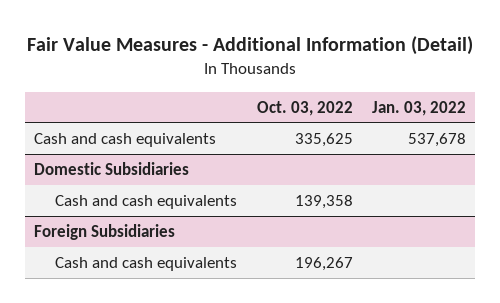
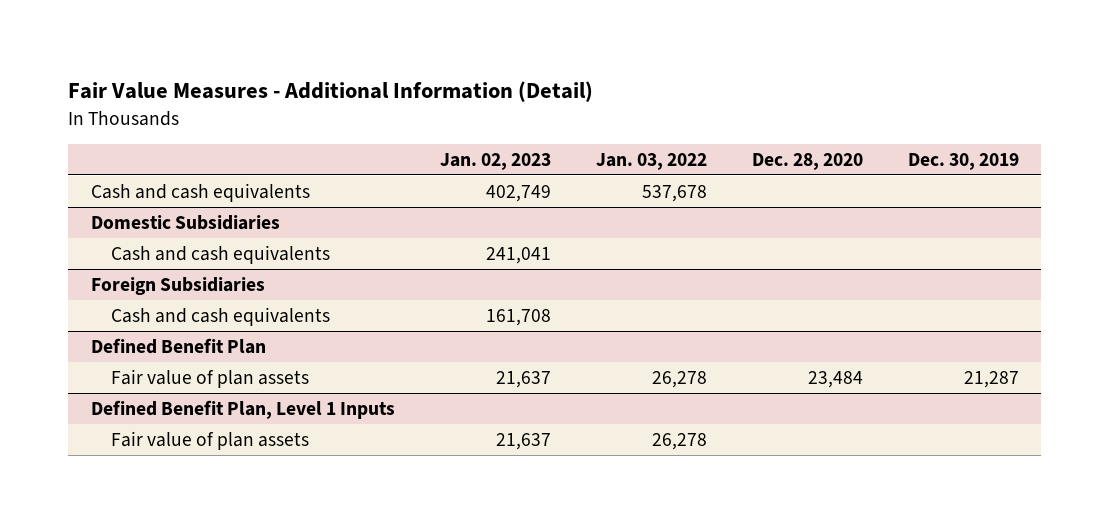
- | Oct. 03, 2022 | Jan. 03, 2022
+ | Jan. 02, 2023 | Jan. 03, 2022 | Dec. 28, 2020 | Dec. 30, 2019
+ Defined Benefit Plan
+ Fair value of plan assets | 21,637 | 26,278 | 23,484 | 21,287
+ Defined Benefit Plan, Level 1 Inputs
+ Fair value of plan assets | 21,637 | 26,278 | |

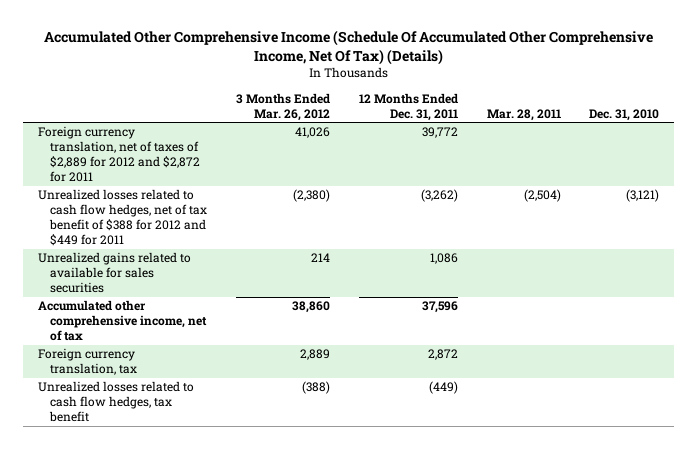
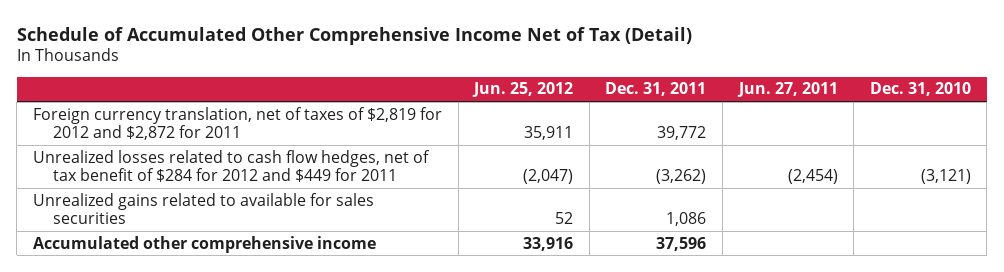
- Accumulated Other Comprehensive Income (Schedule Of Accumulated Other Comprehensive Income, Net Of Tax) (Details)
+ Schedule of Accumulated Other Comprehensive Income Net of Tax (Detail)
- | 3 Months Ended Mar. 26, 2012 | 12 Months Ended Dec. 31, 2011 | Mar. 28, 2011 | Dec. 31, 2010
+ | Jun. 25, 2012 | Dec. 31, 2011 | Jun. 27, 2011 | Dec. 31, 2010
- Foreign currency translation, net of taxes of $2,889 for 2012 and $2,872 for 2011 | 41,026 | 39,772 | |
- Unrealized losses related to cash flow hedges, net of tax benefit of $388 for 2012 and $449 for 2011 | (2,380) | (3,262) | (2,504) | (3,121)
+ Foreign currency translation, net of taxes of $2,819 for 2012 and $2,872 for 2011 | 35,911 | 39,772 | |
+ Unrealized losses related to cash flow hedges, net of tax benefit of $284 for 2012 and $449 for 2011 | (2,047) | (3,262) | (2,454) | (3,121)
- Accumulated other comprehensive income, net of tax | 38,860 | 37,596 | |
- Foreign currency translation, tax | 2,889 | 2,872 | |
- Unrealized losses related to cash flow hedges, tax benefit | (388) | (449) | |
+ Accumulated other comprehensive income | 33,916 | 37,596 | |

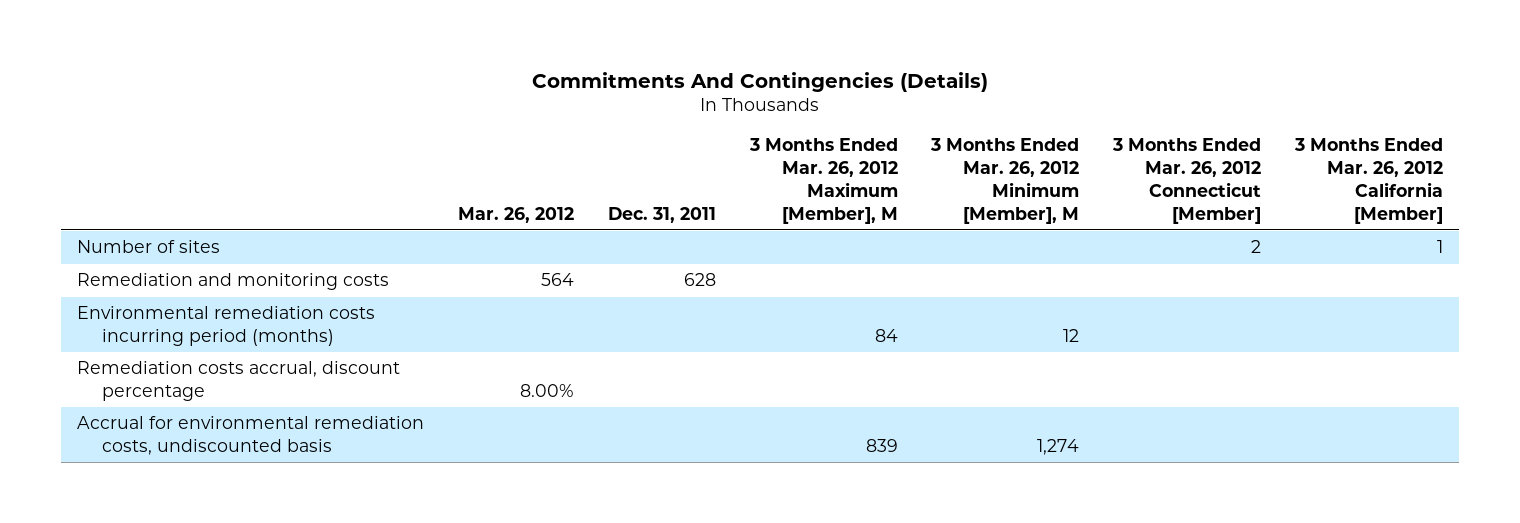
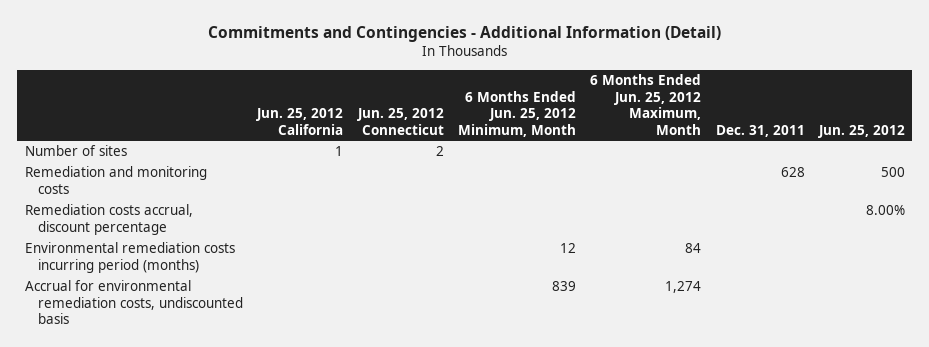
- Commitments And Contingencies (Details)
+ Commitments and Contingencies - Additional Information (Detail)
- | Mar. 26, 2012 | Dec. 31, 2011 | 3 Months Ended Mar. 26, 2012 Maximum [Member], M | 3 Months Ended Mar. 26, 2012 Minimum [Member], M | 3 Months Ended Mar. 26, 2012 Connecticut [Member] | 3 Months Ended Mar. 26, 2012 California [Member]
+ | Jun. 25, 2012 California | Jun. 25, 2012 Connecticut | 6 Months Ended Jun. 25, 2012 Minimum, Month | 6 Months Ended Jun. 25, 2012 Maximum, Month | Dec. 31, 2011 | Jun. 25, 2012
moved down: Environmental remediation costs incurring period (months) | | | 12 | 84 | |

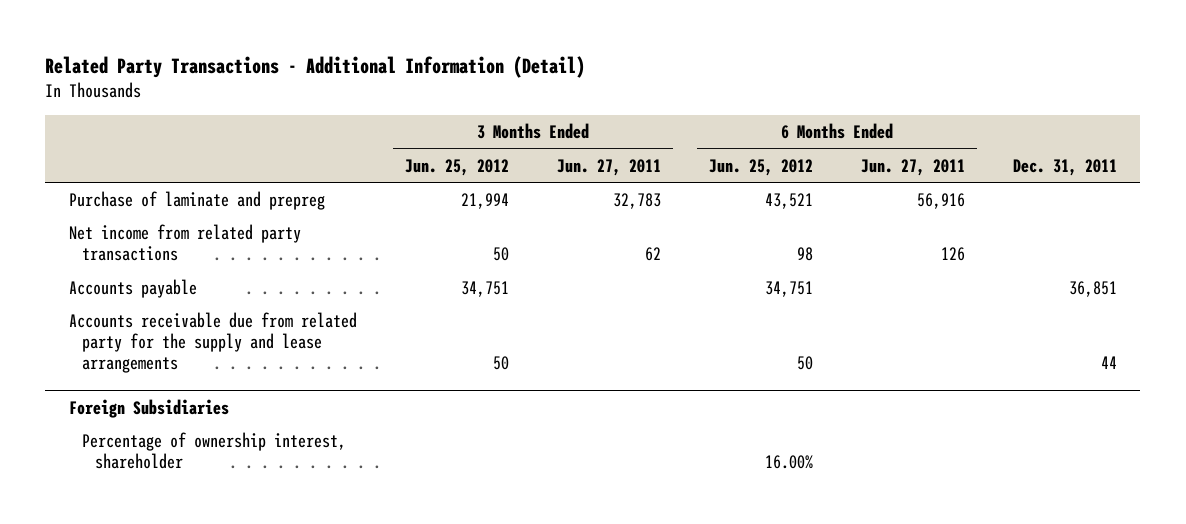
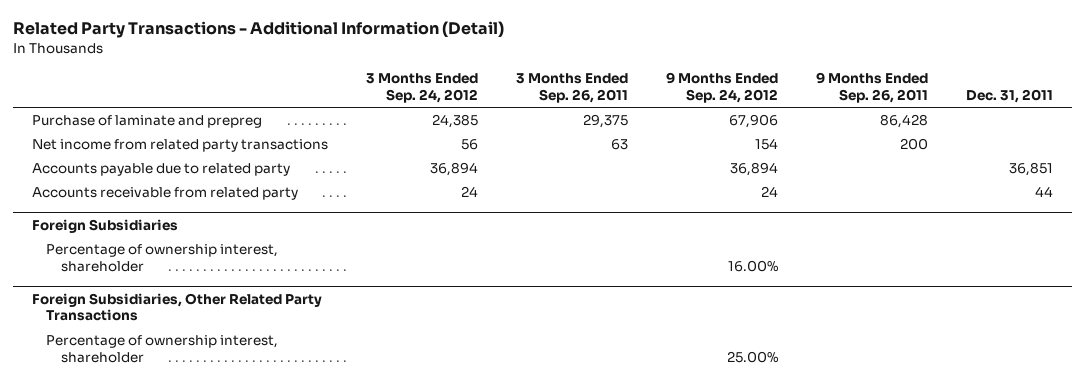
- | 3 Months Ended Jun. 25, 2012 | 3 Months Ended Jun. 27, 2011 | 6 Months Ended Jun. 25, 2012 | 6 Months Ended Jun. 27, 2011 | Dec. 31, 2011
+ | 3 Months Ended Sep. 24, 2012 | 3 Months Ended Sep. 26, 2011 | 9 Months Ended Sep. 24, 2012 | 9 Months Ended Sep. 26, 2011 | Dec. 31, 2011
- Accounts payable | 34,751 | | 34,751 | | 36,851
- Accounts receivable due from related party for the supply and lease arrangements | 50 | | 50 | | 44
+ Accounts payable due to related party | 36,894 | | 36,894 | | 36,851
+ Accounts receivable from related party | 24 | | 24 | | 44
+ Foreign Subsidiaries, Other Related Party Transactions
+ Percentage of ownership interest, shareholder | | | 25.00% | |

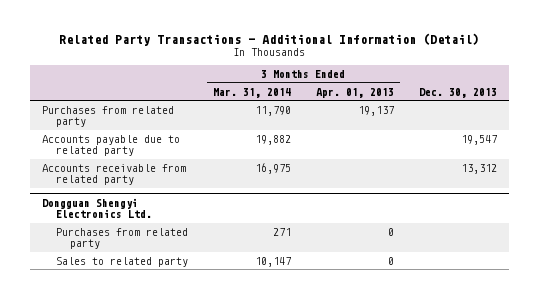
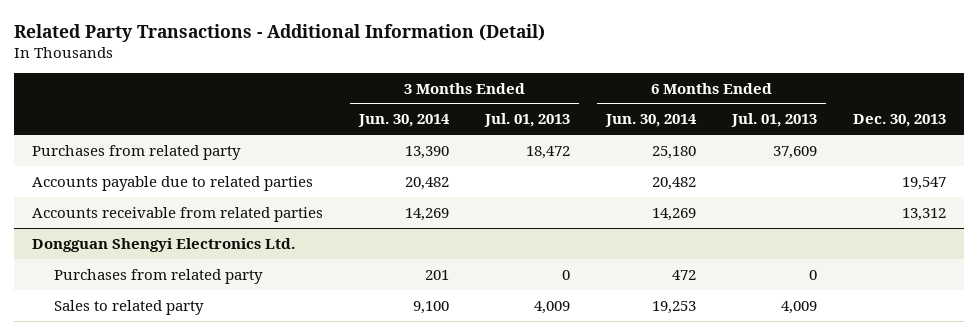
- | 3 Months Ended Mar. 31, 2014 | 3 Months Ended Apr. 01, 2013 | Dec. 30, 2013
+ | 3 Months Ended Jun. 30, 2014 | 3 Months Ended Jul. 01, 2013 | 6 Months Ended Jun. 30, 2014 | 6 Months Ended Jul. 01, 2013 | Dec. 30, 2013
- Accounts payable due to related party | 19,882 | | 19,547
- Accounts receivable from related party | 16,975 | | 13,312
+ Accounts payable due to related parties | 20,482 | | 20,482 | | 19,547
+ Accounts receivable from related parties | 14,269 | | 14,269 | | 13,312

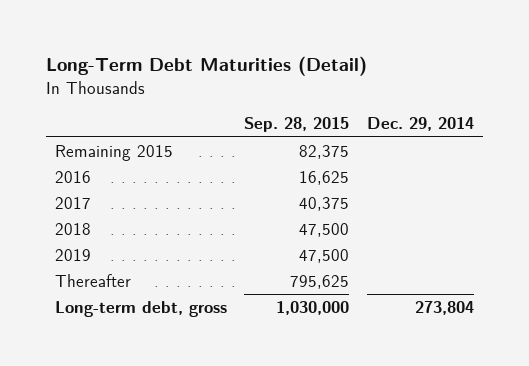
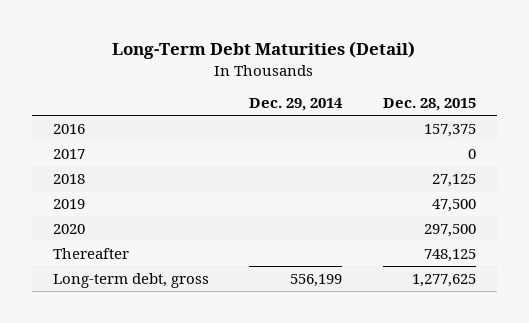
- | Sep. 28, 2015 | Dec. 29, 2014
+ | Dec. 29, 2014 | Dec. 28, 2015
- Remaining 2015 | 82,375 |
+ 2020 | | 297,500
- Long-term debt, gross | 1,030,000 | 273,804
+ Long-term debt, gross | 556,199 | 1,277,625

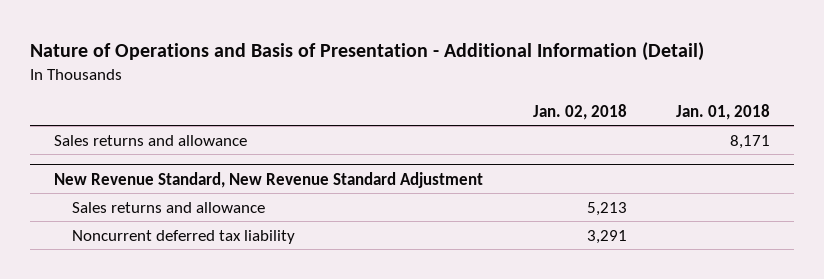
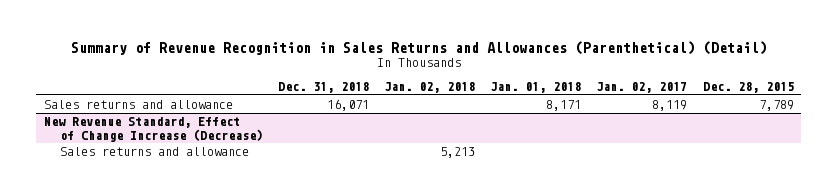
- Nature of Operations and Basis of Presentation - Additional Information (Detail)
+ Summary of Revenue Recognition in Sales Returns and Allowances (Parenthetical) (Detail)
- | Jan. 02, 2018 | Jan. 01, 2018
+ | Dec. 31, 2018 | Jan. 02, 2018 | Jan. 01, 2018 | Jan. 02, 2017 | Dec. 28, 2015
- New Revenue Standard, New Revenue Standard Adjustment
+ New Revenue Standard, Effect of Change Increase (Decrease)
- Noncurrent deferred tax liability | 3,291 |

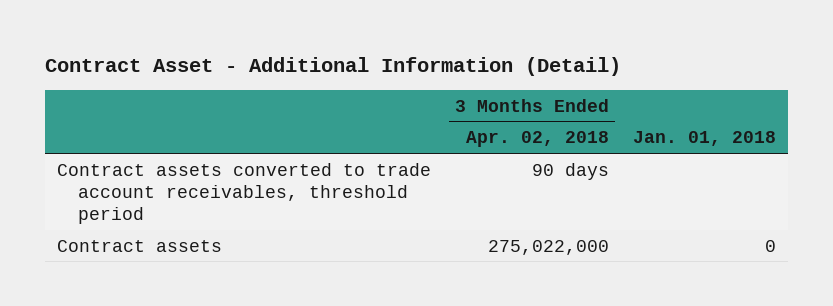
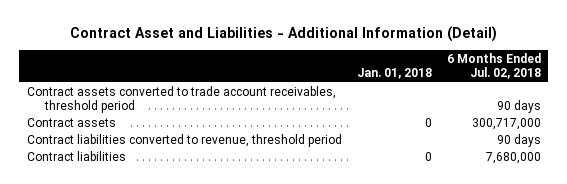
- Contract Asset - Additional Information (Detail)
+ Contract Asset and Liabilities - Additional Information (Detail)
- | 3 Months Ended Apr. 02, 2018 | Jan. 01, 2018
+ | Jan. 01, 2018 | 6 Months Ended Jul. 02, 2018
+ Contract liabilities converted to revenue, threshold period | | 90 days
+ Contract liabilities | 0 | 7,680,000

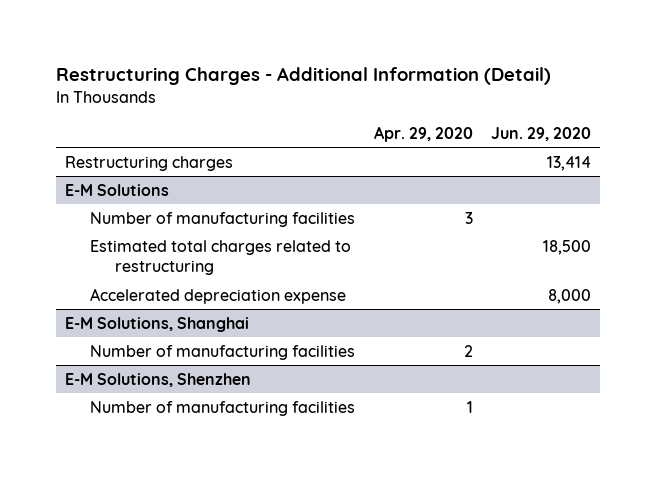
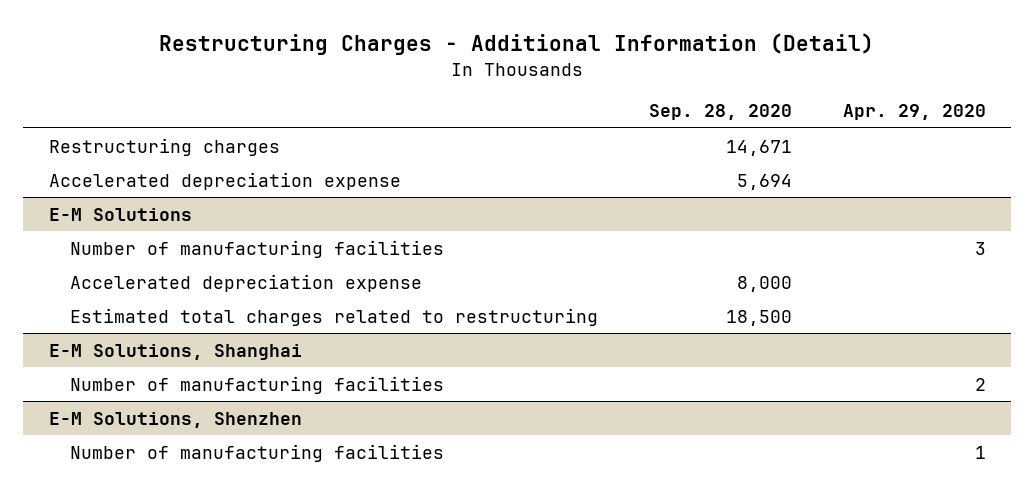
- | Apr. 29, 2020 | Jun. 29, 2020
+ | Sep. 28, 2020 | Apr. 29, 2020
+ Accelerated depreciation expense | 5,694 |
@ E-M Solutions
moved down: Estimated total charges related to restructuring | 18,500 |

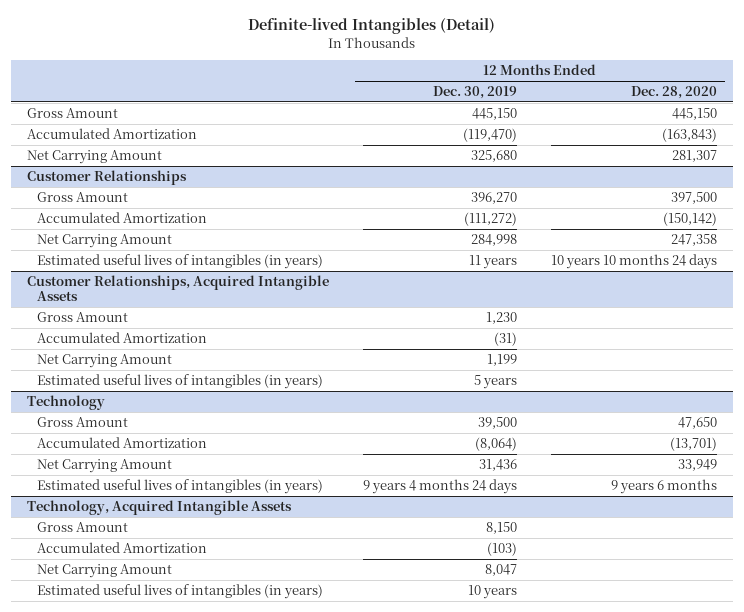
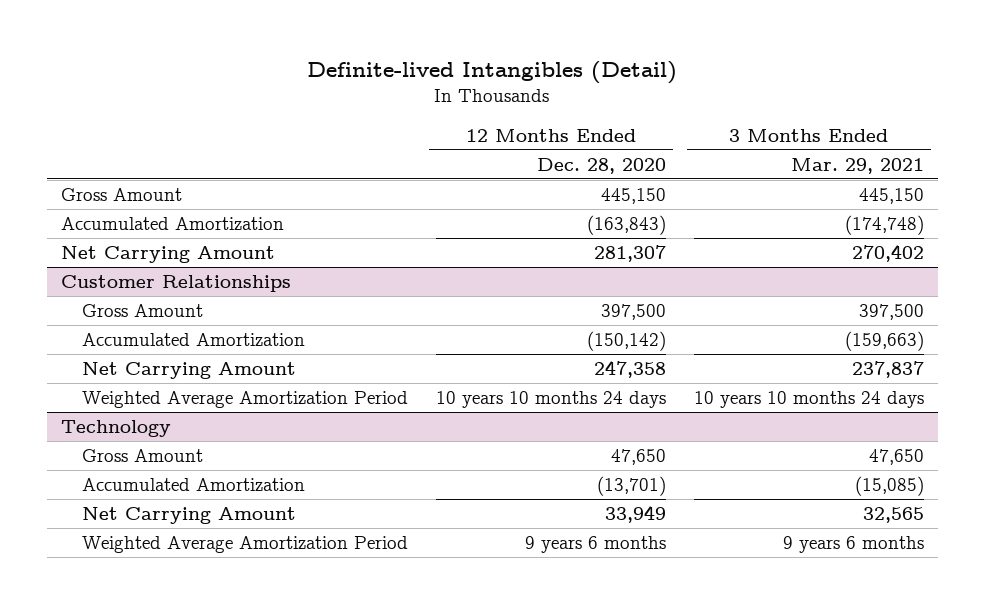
- | 12 Months Ended Dec. 30, 2019 | 12 Months Ended Dec. 28, 2020
+ | 12 Months Ended Dec. 28, 2020 | 3 Months Ended Mar. 29, 2021
@ Customer Relationships
- Estimated useful lives of intangibles (in years) | 11 years | 10 years 10 months 24 days
- Customer Relationships, Acquired Intangible Assets
- Gross Amount | 1,230 |
- Accumulated Amortization | (31) |
- Net Carrying Amount | 1,199 |
- Estimated useful lives of intangibles (in years) | 5 years |
@ Customer Relationships
+ Weighted Average Amortization Period | 10 years 10 months 24 days | 10 years 10 months 24 days
@ Technology
- Estimated useful lives of intangibles (in years) | 9 years 4 months 24 days | 9 years 6 months
- Technology, Acquired Intangible Assets
- Gross Amount | 8,150 |
- Accumulated Amortization | (103) |
- Net Carrying Amount | 8,047 |
- Estimated useful lives of intangibles (in years) | 10 years |
@ Technology
+ Weighted Average Amortization Period | 9 years 6 months | 9 years 6 months

